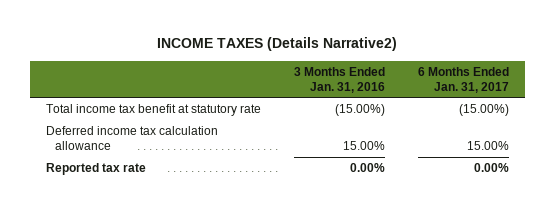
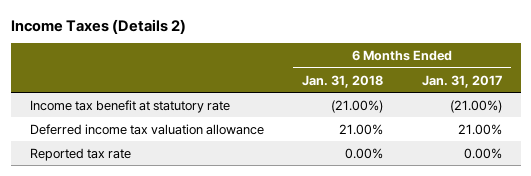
- INCOME TAXES (Details Narrative2)
+ Income Taxes (Details 2)
- | 3 Months Ended Jan. 31, 2016 | 6 Months Ended Jan. 31, 2017
+ | 6 Months Ended Jan. 31, 2018 | 6 Months Ended Jan. 31, 2017
- Total income tax benefit at statutory rate | (15.00%) | (15.00%)
- Deferred income tax calculation allowance | 15.00% | 15.00%
+ Income tax benefit at statutory rate | (21.00%) | (21.00%)
+ Deferred income tax valuation allowance | 21.00% | 21.00%

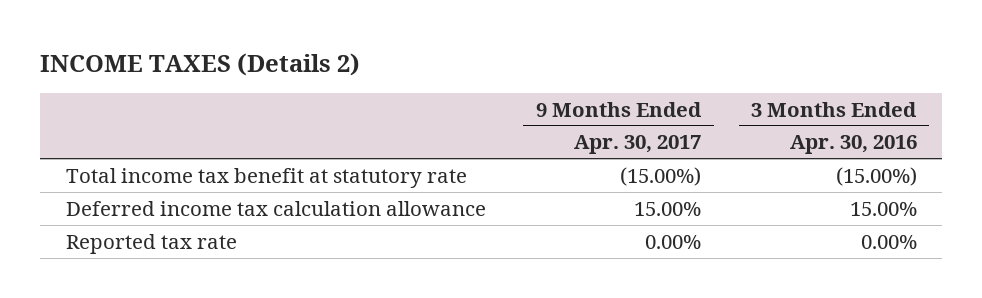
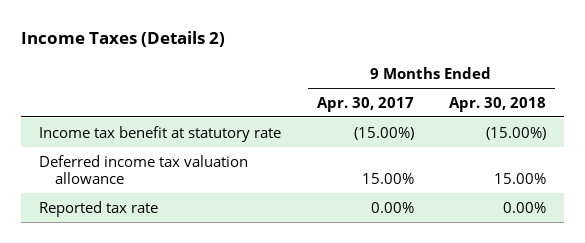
- INCOME TAXES (Details 2)
+ Income Taxes (Details 2)
- | 9 Months Ended Apr. 30, 2017 | 3 Months Ended Apr. 30, 2016
+ | 9 Months Ended Apr. 30, 2017 | 9 Months Ended Apr. 30, 2018
- Total income tax benefit at statutory rate | (15.00%) | (15.00%)
- Deferred income tax calculation allowance | 15.00% | 15.00%
+ Income tax benefit at statutory rate | (15.00%) | (15.00%)
+ Deferred income tax valuation allowance | 15.00% | 15.00%

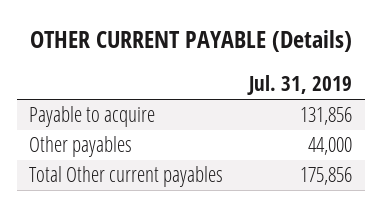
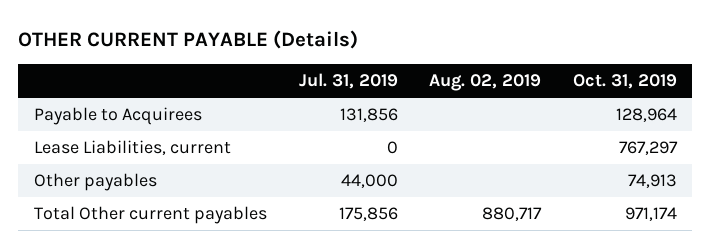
- | Jul. 31, 2019
+ | Jul. 31, 2019 | Aug. 02, 2019 | Oct. 31, 2019
- Payable to acquire | 131,856
+ Payable to Acquirees | 131,856 | | 128,964
+ Lease Liabilities, current | 0 | | 767,297

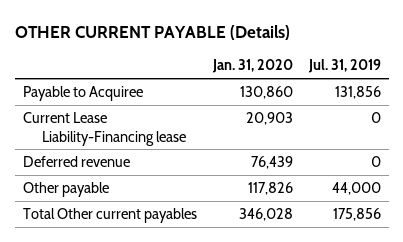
- | Jul. 31, 2019 | Aug. 02, 2019 | Oct. 31, 2019
+ | Jan. 31, 2020 | Jul. 31, 2019
- Payable to Acquirees | 131,856 | | 128,964
- Lease Liabilities, current | 0 | | 767,297
- Other payables | 44,000 | | 74,913
+ Payable to Acquiree | 130,860 | 131,856
+ Current Lease Liability-Financing lease | 20,903 | 0
+ Deferred revenue | 76,439 | 0
+ Other payable | 117,826 | 44,000

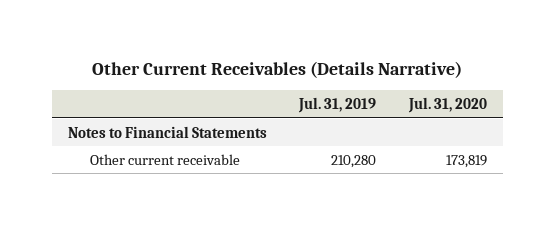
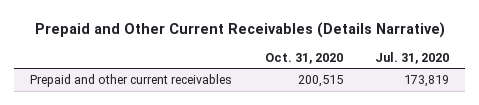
- Other Current Receivables (Details Narrative)
+ Prepaid and Other Current Receivables (Details Narrative)
- | Jul. 31, 2019 | Jul. 31, 2020
+ | Oct. 31, 2020 | Jul. 31, 2020
- Notes to Financial Statements
- Other current receivable | 210,280 | 173,819
+ Prepaid and other current receivables | 200,515 | 173,819

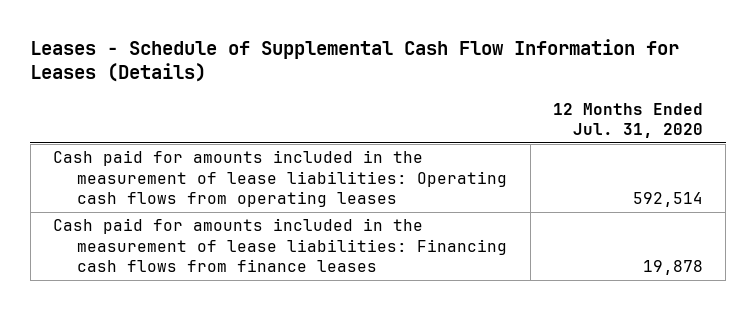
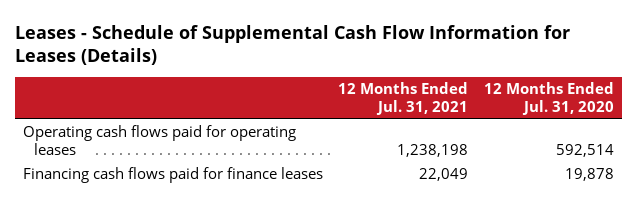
- | 12 Months Ended Jul. 31, 2020
+ | 12 Months Ended Jul. 31, 2021 | 12 Months Ended Jul. 31, 2020
- Cash paid for amounts included in the measurement of lease liabilities: Operating cash flows from operating leases | 592,514
- Cash paid for amounts included in the measurement of lease liabilities: Financing cash flows from finance leases | 19,878
+ Operating cash flows paid for operating leases | 1,238,198 | 592,514
+ Financing cash flows paid for finance leases | 22,049 | 19,878

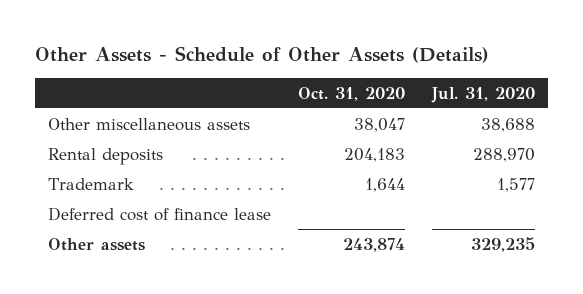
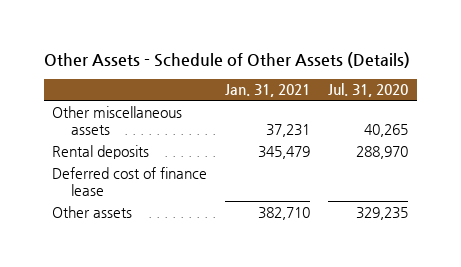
- | Oct. 31, 2020 | Jul. 31, 2020
+ | Jan. 31, 2021 | Jul. 31, 2020
- Other miscellaneous assets | 38,047 | 38,688
+ Other miscellaneous assets | 37,231 | 40,265
- Trademark | 1,644 | 1,577

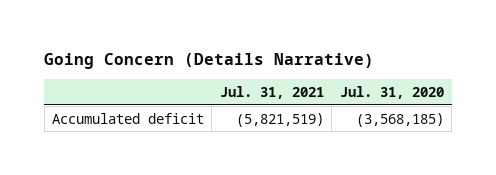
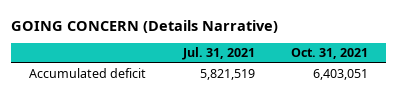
- Going Concern (Details Narrative)
+ GOING CONCERN (Details Narrative)
- | Jul. 31, 2021 | Jul. 31, 2020
+ | Jul. 31, 2021 | Oct. 31, 2021
- Accumulated deficit | (5,821,519) | (3,568,185)
+ Accumulated deficit | 5,821,519 | 6,403,051

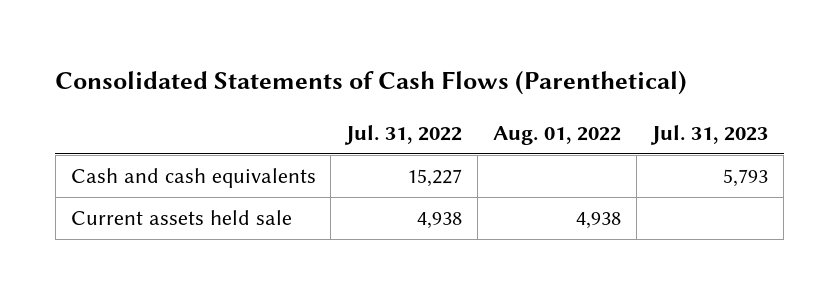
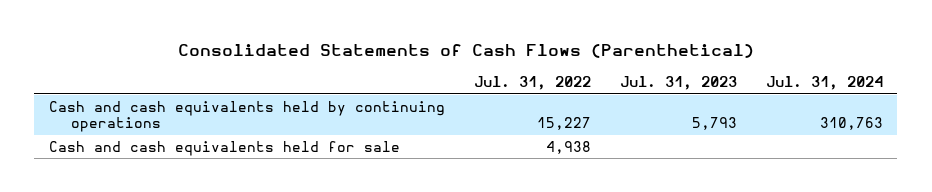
- | Jul. 31, 2022 | Aug. 01, 2022 | Jul. 31, 2023
+ | Jul. 31, 2022 | Jul. 31, 2023 | Jul. 31, 2024
- Cash and cash equivalents | 15,227 | | 5,793
- Current assets held sale | 4,938 | 4,938 |
+ Cash and cash equivalents held by continuing operations | 15,227 | 5,793 | 310,763
+ Cash and cash equivalents held for sale | 4,938 | |

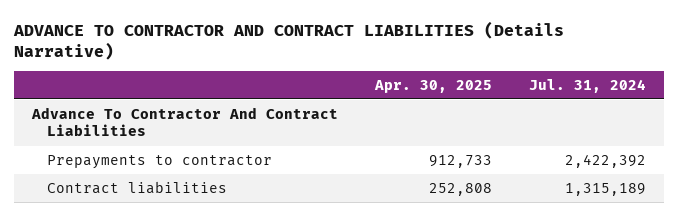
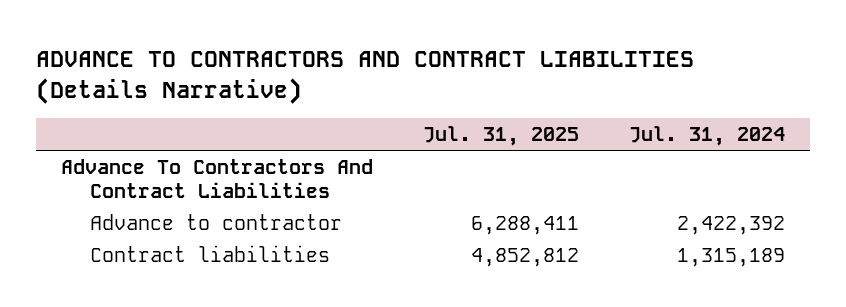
- ADVANCE TO CONTRACTOR AND CONTRACT LIABILITIES (Details Narrative)
+ ADVANCE TO CONTRACTORS AND CONTRACT LIABILITIES (Details Narrative)
- | Apr. 30, 2025 | Jul. 31, 2024
+ | Jul. 31, 2025 | Jul. 31, 2024
- Advance To Contractor And Contract Liabilities
- Prepayments to contractor | 912,733 | 2,422,392
+ Advance To Contractors And Contract Liabilities
+ Advance to contractor | 6,288,411 | 2,422,392

